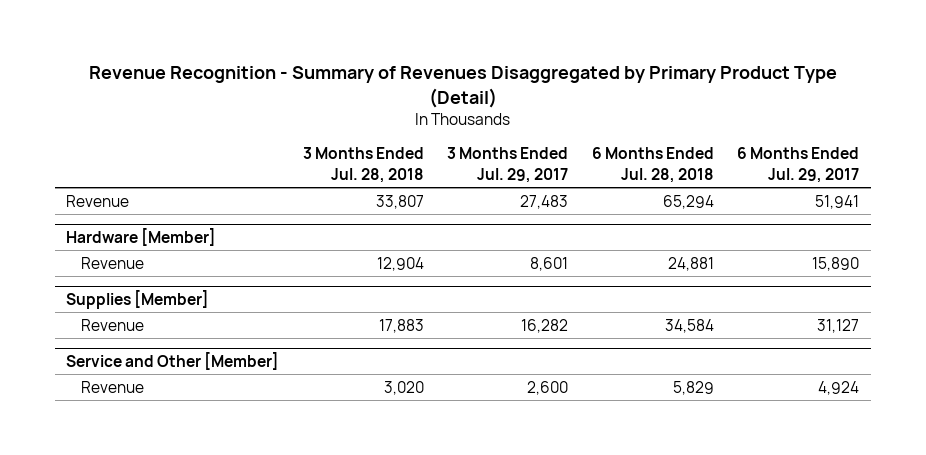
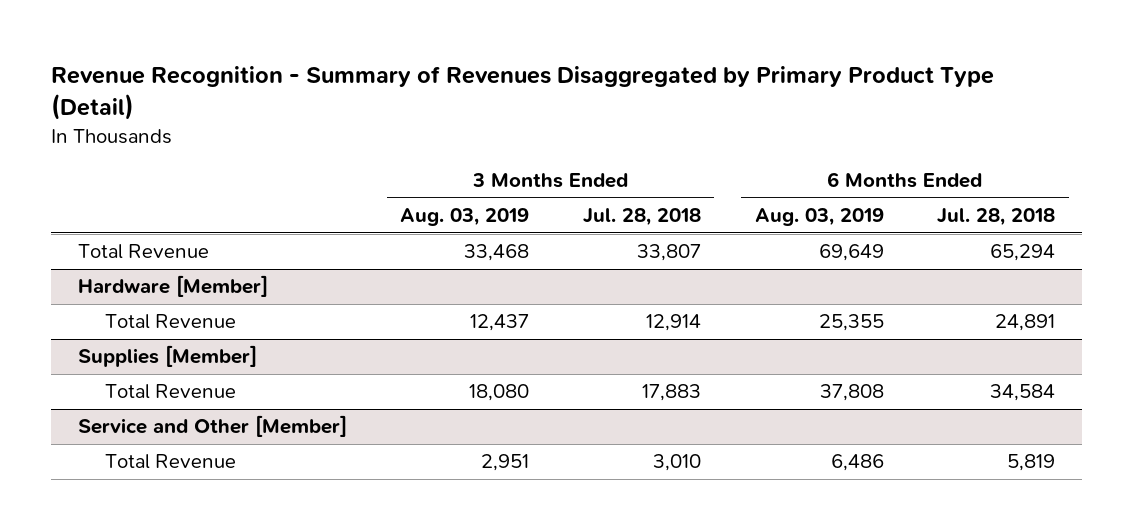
- | 3 Months Ended Jul. 28, 2018 | 3 Months Ended Jul. 29, 2017 | 6 Months Ended Jul. 28, 2018 | 6 Months Ended Jul. 29, 2017
+ | 3 Months Ended Aug. 03, 2019 | 3 Months Ended Jul. 28, 2018 | 6 Months Ended Aug. 03, 2019 | 6 Months Ended Jul. 28, 2018
- Revenue | 33,807 | 27,483 | 65,294 | 51,941
+ Total Revenue | 33,468 | 33,807 | 69,649 | 65,294
@ Hardware [Member]
- Revenue | 12,904 | 8,601 | 24,881 | 15,890
+ Total Revenue | 12,437 | 12,914 | 25,355 | 24,891
@ Supplies [Member]
- Revenue | 17,883 | 16,282 | 34,584 | 31,127
+ Total Revenue | 18,080 | 17,883 | 37,808 | 34,584
@ Service and Other [Member]
- Revenue | 3,020 | 2,600 | 5,829 | 4,924
+ Total Revenue | 2,951 | 3,010 | 6,486 | 5,819

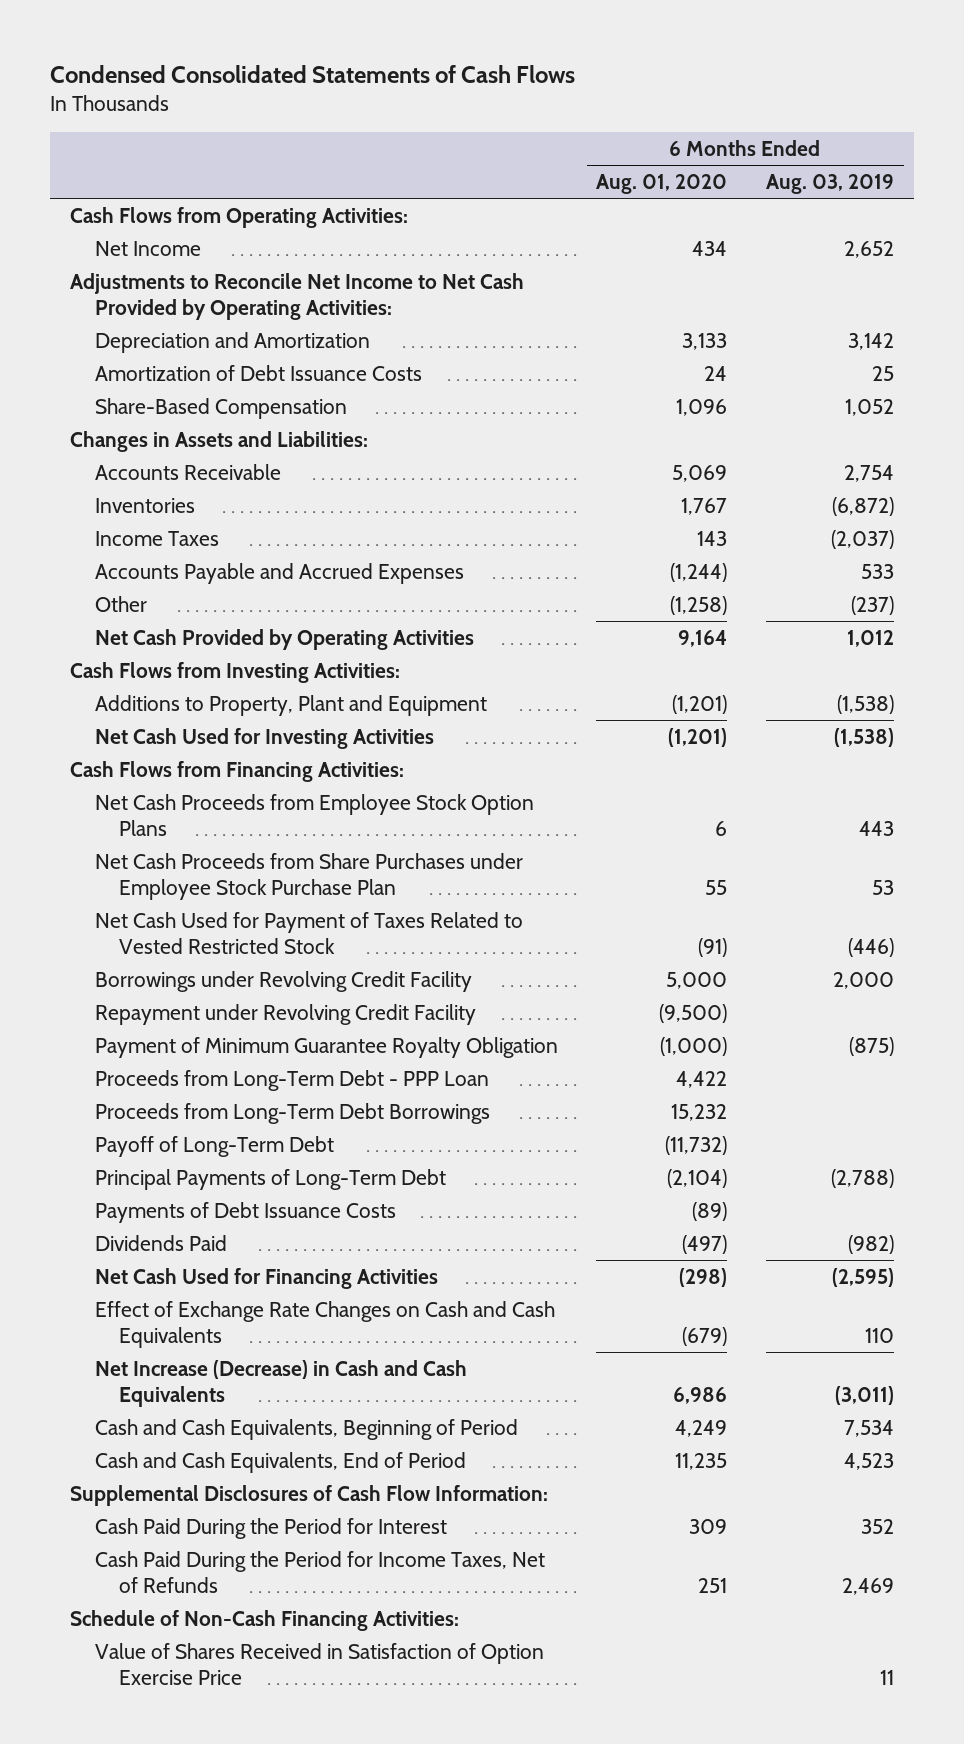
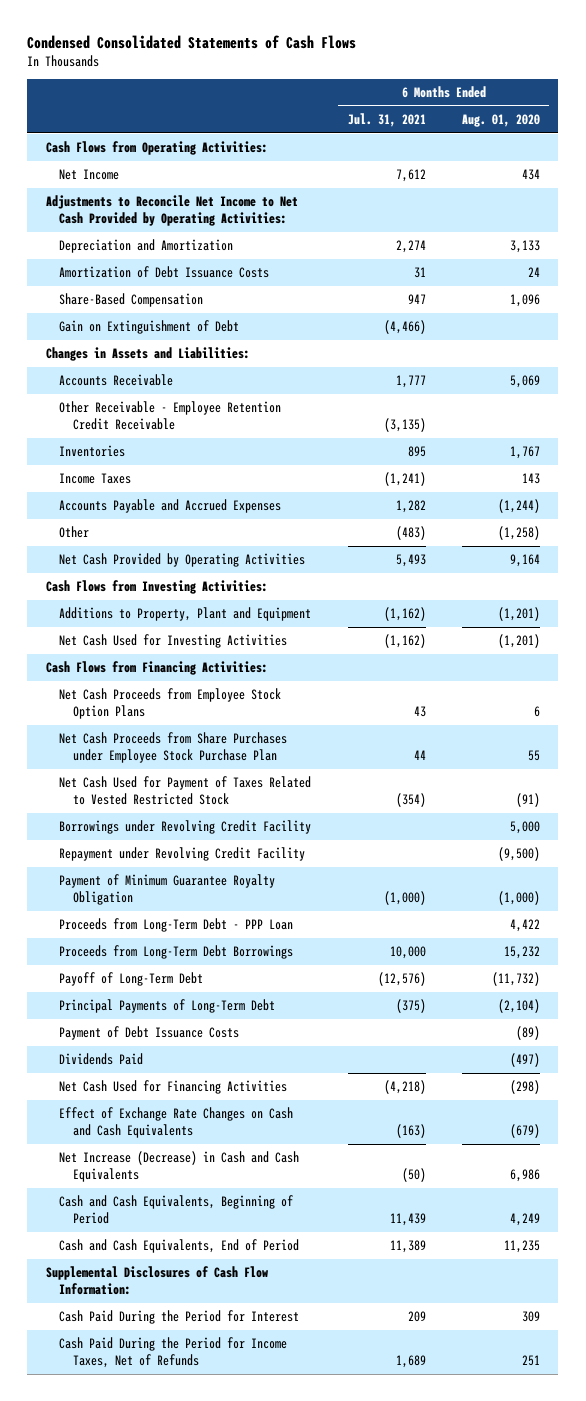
- | 6 Months Ended Aug. 01, 2020 | 6 Months Ended Aug. 03, 2019
+ | 6 Months Ended Jul. 31, 2021 | 6 Months Ended Aug. 01, 2020
+ Gain on Extinguishment of Debt | (4,466) |
+ Other Receivable - Employee Retention Credit Receivable | (3,135) |
- Payments of Debt Issuance Costs | (89) |
+ Payment of Debt Issuance Costs | | (89)
- Schedule of Non-Cash Financing Activities:
- Value of Shares Received in Satisfaction of Option Exercise Price | | 11

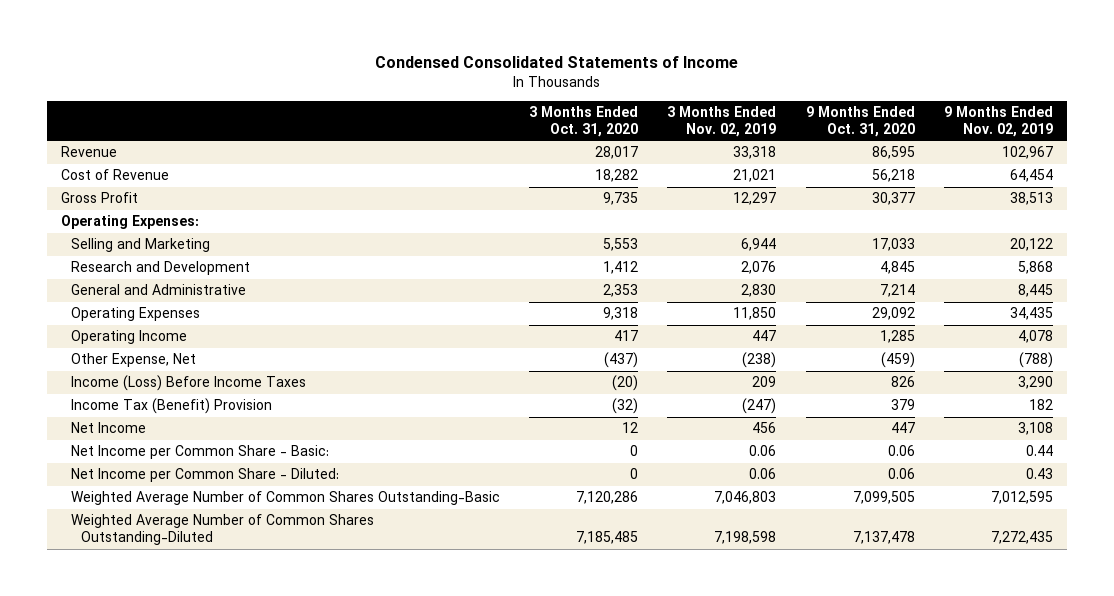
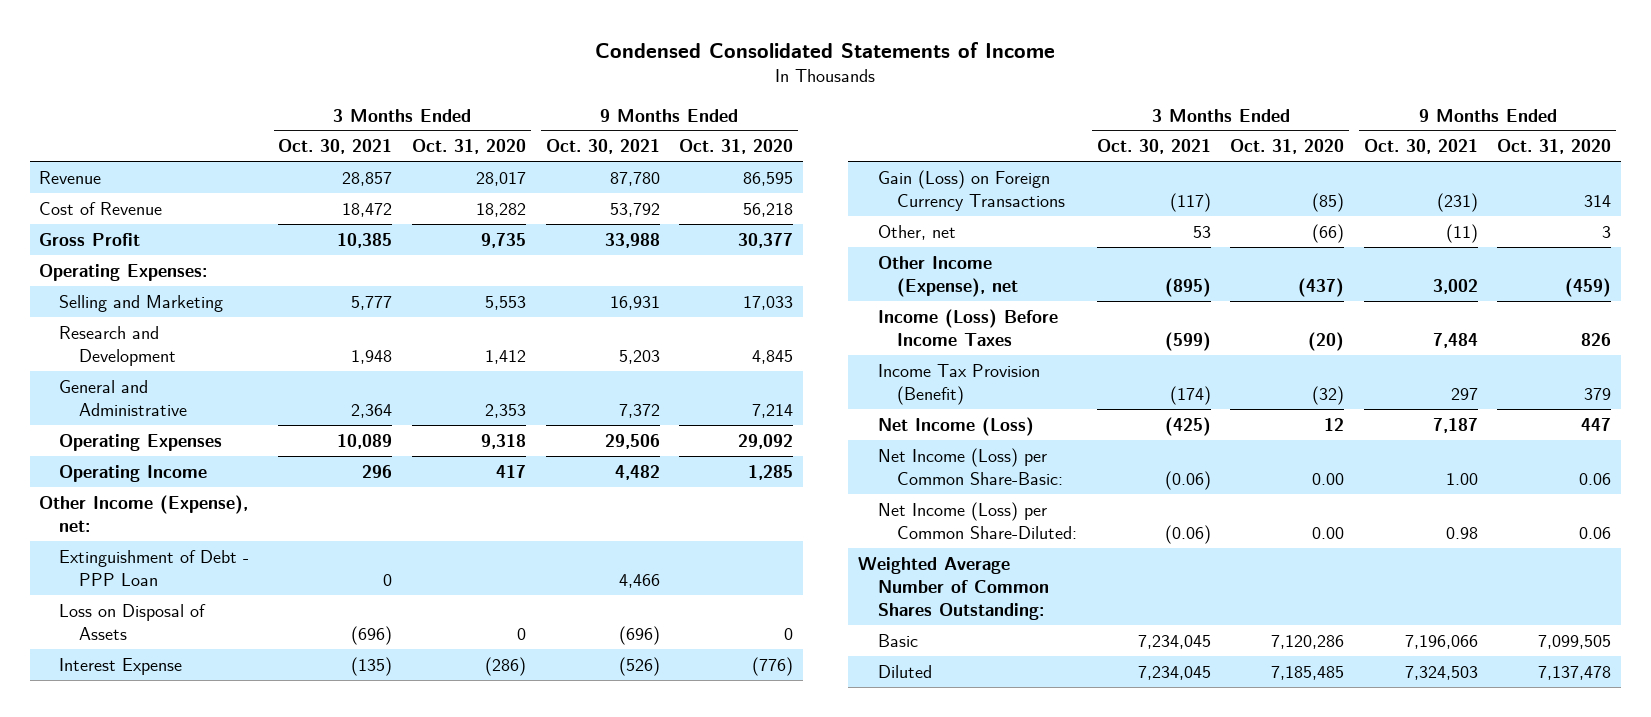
- | 3 Months Ended Oct. 31, 2020 | 3 Months Ended Nov. 02, 2019 | 9 Months Ended Oct. 31, 2020 | 9 Months Ended Nov. 02, 2019
+ | 3 Months Ended Oct. 30, 2021 | 3 Months Ended Oct. 31, 2020 | 9 Months Ended Oct. 30, 2021 | 9 Months Ended Oct. 31, 2020
- Other Expense, Net | (437) | (238) | (459) | (788)
+ Other Income (Expense), net:
+ Extinguishment of Debt - PPP Loan | 0 | | 4,466 |
+ Loss on Disposal of Assets | (696) | 0 | (696) | 0
+ Interest Expense | (135) | (286) | (526) | (776)
+ Gain (Loss) on Foreign Currency Transactions | (117) | (85) | (231) | 314
+ Other, net | 53 | (66) | (11) | 3
+ Other Income (Expense), net | (895) | (437) | 3,002 | (459)
- Income Tax (Benefit) Provision | (32) | (247) | 379 | 182
- Net Income | 12 | 456 | 447 | 3,108
- Net Income per Common Share - Basic: | 0 | 0.06 | 0.06 | 0.44
- Net Income per Common Share - Diluted: | 0 | 0.06 | 0.06 | 0.43
- Weighted Average Number of Common Shares Outstanding-Basic | 7,120,286 | 7,046,803 | 7,099,505 | 7,012,595
- Weighted Average Number of Common Shares Outstanding-Diluted | 7,185,485 | 7,198,598 | 7,137,478 | 7,272,435
+ Income Tax Provision (Benefit) | (174) | (32) | 297 | 379
+ Net Income (Loss) | (425) | 12 | 7,187 | 447
+ Net Income (Loss) per Common Share-Basic: | (0.06) | 0.00 | 1.00 | 0.06
+ Net Income (Loss) per Common Share-Diluted: | (0.06) | 0.00 | 0.98 | 0.06
+ Weighted Average Number of Common Shares Outstanding:
+ Basic | 7,234,045 | 7,120,286 | 7,196,066 | 7,099,505
+ Diluted | 7,234,045 | 7,185,485 | 7,324,503 | 7,137,478

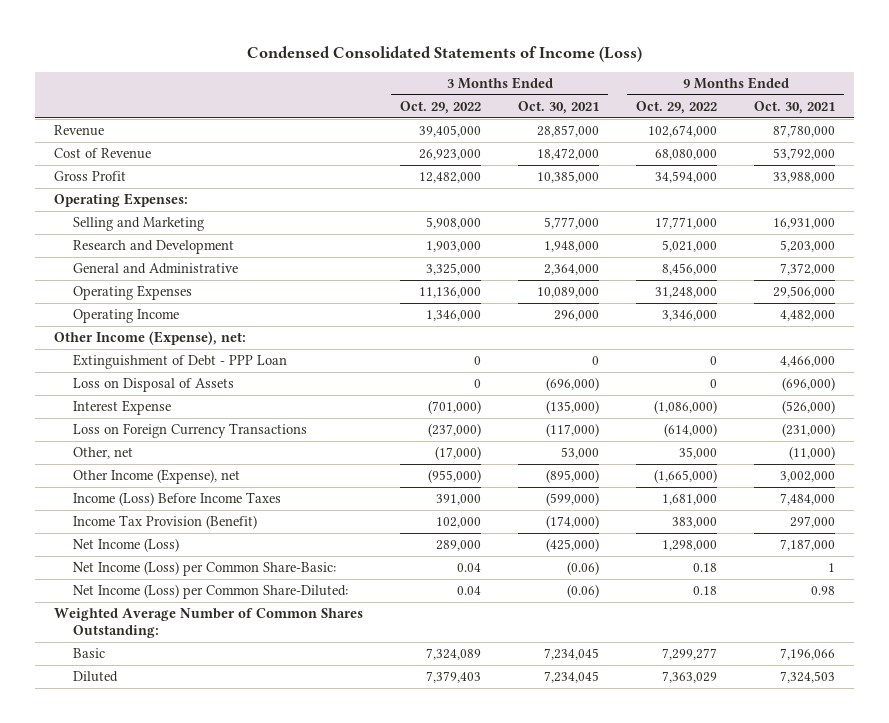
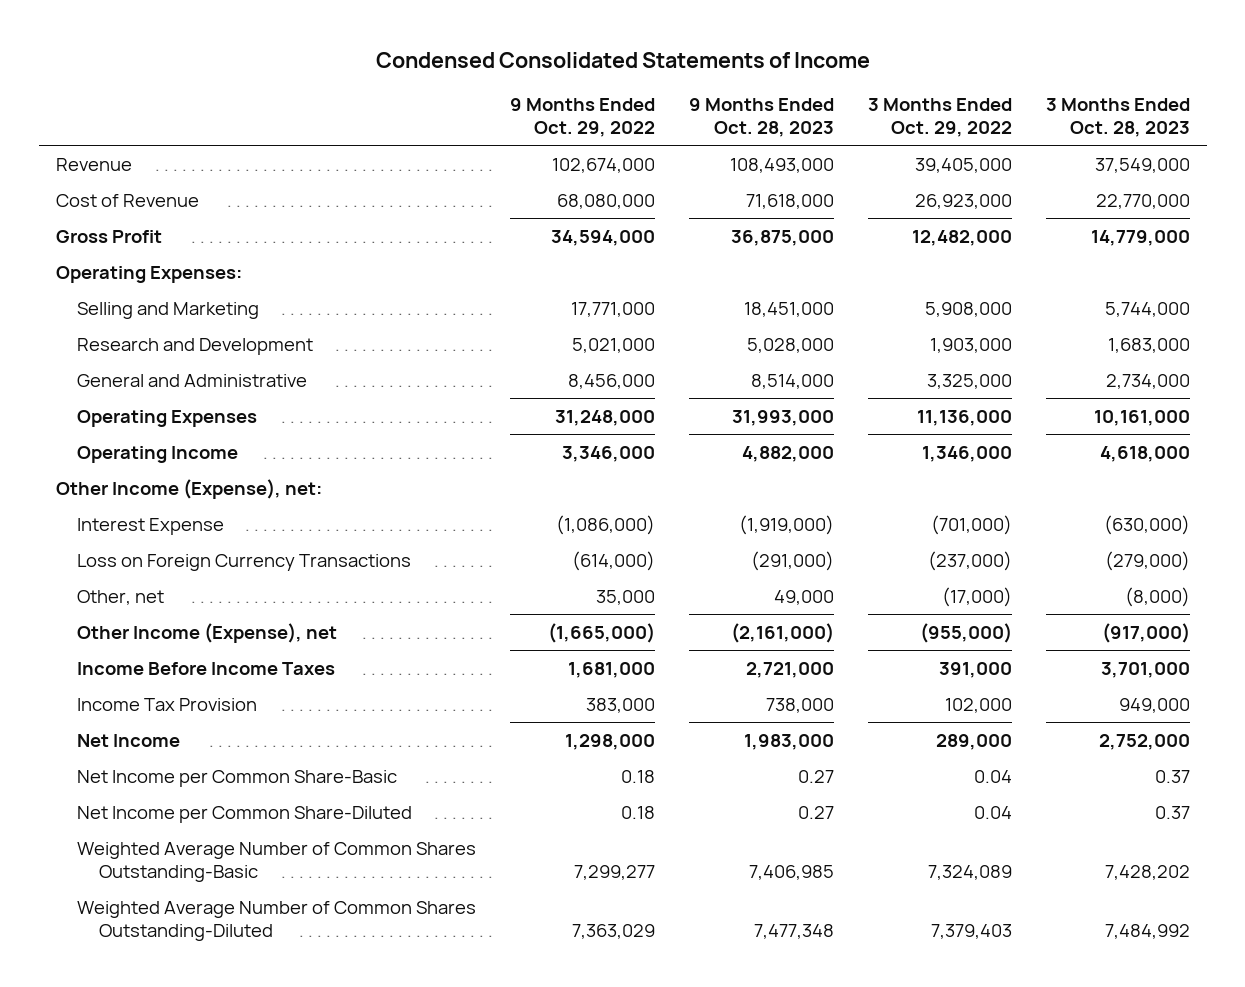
- Condensed Consolidated Statements of Income (Loss)
+ Condensed Consolidated Statements of Income
- | 3 Months Ended Oct. 29, 2022 | 3 Months Ended Oct. 30, 2021 | 9 Months Ended Oct. 29, 2022 | 9 Months Ended Oct. 30, 2021
+ | 9 Months Ended Oct. 29, 2022 | 9 Months Ended Oct. 28, 2023 | 3 Months Ended Oct. 29, 2022 | 3 Months Ended Oct. 28, 2023
- Extinguishment of Debt - PPP Loan | 0 | 0 | 0 | 4,466,000
- Loss on Disposal of Assets | 0 | (696,000) | 0 | (696,000)
- Income (Loss) Before Income Taxes | 391,000 | (599,000) | 1,681,000 | 7,484,000
- Income Tax Provision (Benefit) | 102,000 | (174,000) | 383,000 | 297,000
- Net Income (Loss) | 289,000 | (425,000) | 1,298,000 | 7,187,000
- Net Income (Loss) per Common Share-Basic: | 0.04 | (0.06) | 0.18 | 1
- Net Income (Loss) per Common Share-Diluted: | 0.04 | (0.06) | 0.18 | 0.98
- Weighted Average Number of Common Shares Outstanding:
- Basic | 7,324,089 | 7,234,045 | 7,299,277 | 7,196,066
- Diluted | 7,379,403 | 7,234,045 | 7,363,029 | 7,324,503
+ Income Before Income Taxes | 1,681,000 | 2,721,000 | 391,000 | 3,701,000
+ Income Tax Provision | 383,000 | 738,000 | 102,000 | 949,000
+ Net Income | 1,298,000 | 1,983,000 | 289,000 | 2,752,000
+ Net Income per Common Share-Basic | 0.18 | 0.27 | 0.04 | 0.37
+ Net Income per Common Share-Diluted | 0.18 | 0.27 | 0.04 | 0.37
+ Weighted Average Number of Common Shares Outstanding-Basic | 7,299,277 | 7,406,985 | 7,324,089 | 7,428,202
+ Weighted Average Number of Common Shares Outstanding-Diluted | 7,363,029 | 7,477,348 | 7,379,403 | 7,484,992

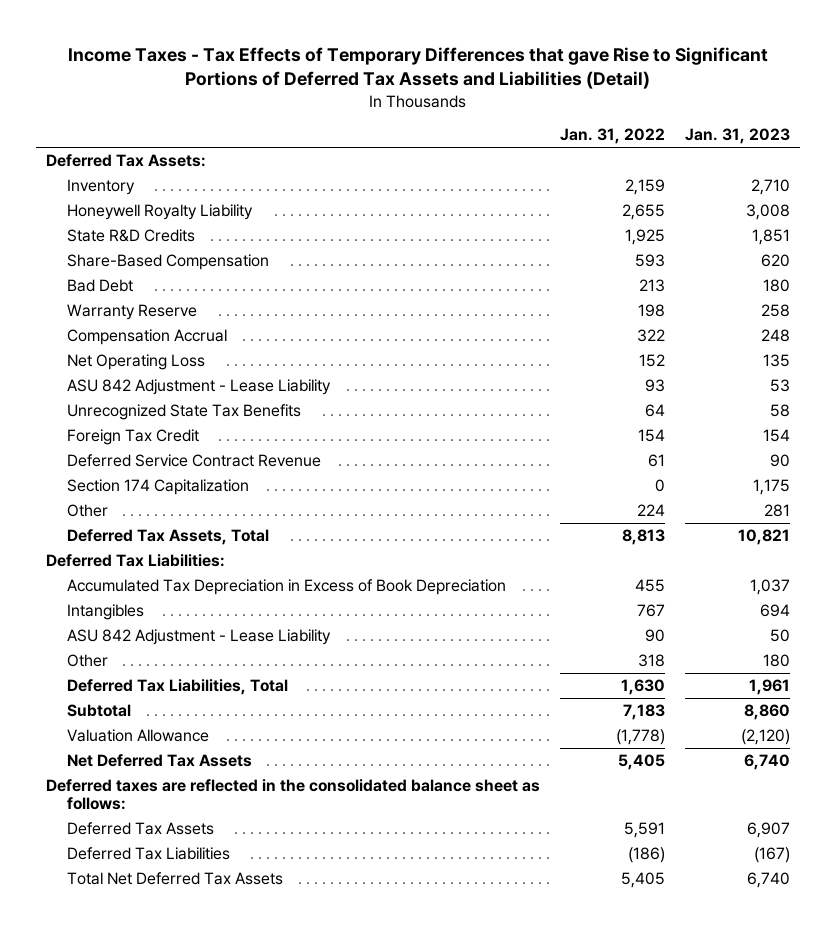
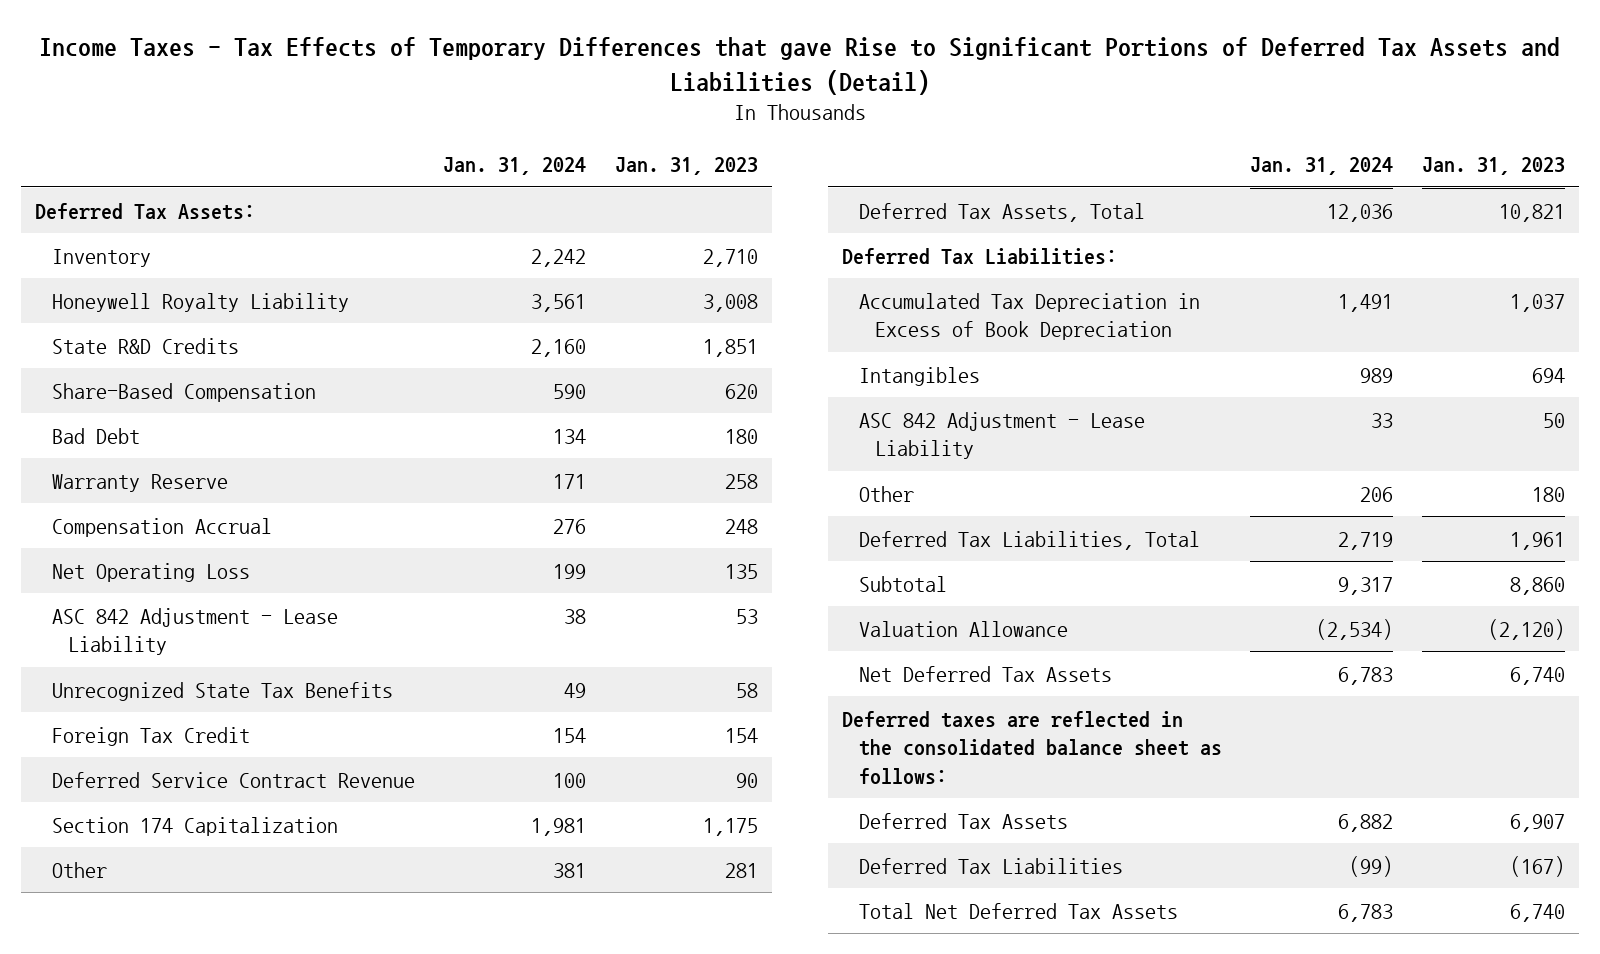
- | Jan. 31, 2022 | Jan. 31, 2023
+ | Jan. 31, 2024 | Jan. 31, 2023
- ASU 842 Adjustment - Lease Liability | 93 | 53
+ ASC 842 Adjustment - Lease Liability | 38 | 53
- ASU 842 Adjustment - Lease Liability | 90 | 50
+ ASC 842 Adjustment - Lease Liability | 33 | 50

